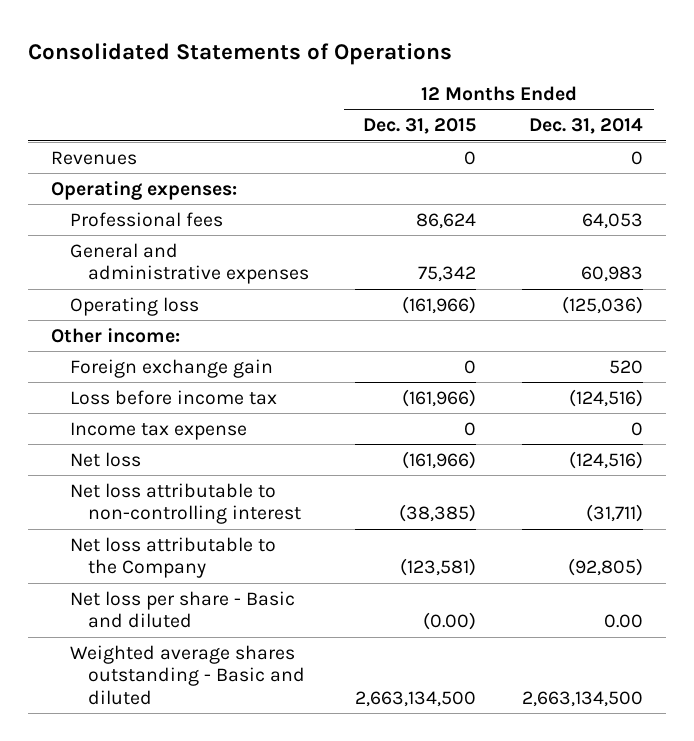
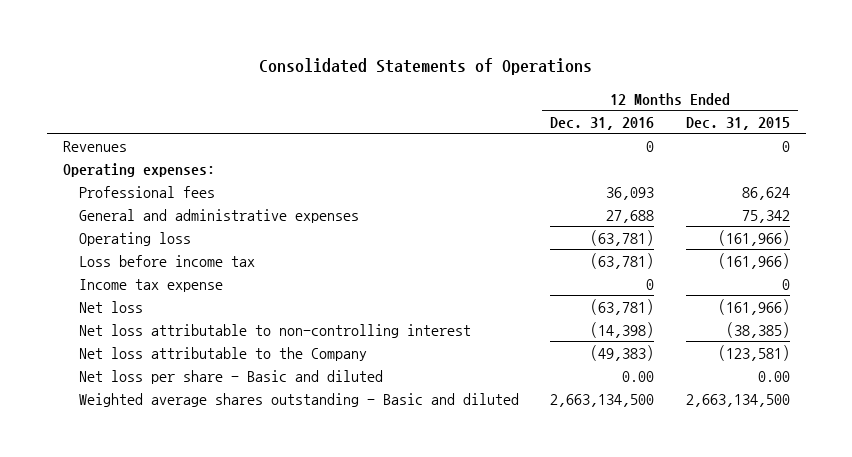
- | 12 Months Ended Dec. 31, 2015 | 12 Months Ended Dec. 31, 2014
+ | 12 Months Ended Dec. 31, 2016 | 12 Months Ended Dec. 31, 2015
- Other income:
- Foreign exchange gain | 0 | 520
- Net loss per share - Basic and diluted | (0.00) | 0.00
+ Net loss per share - Basic and diluted | 0.00 | 0.00

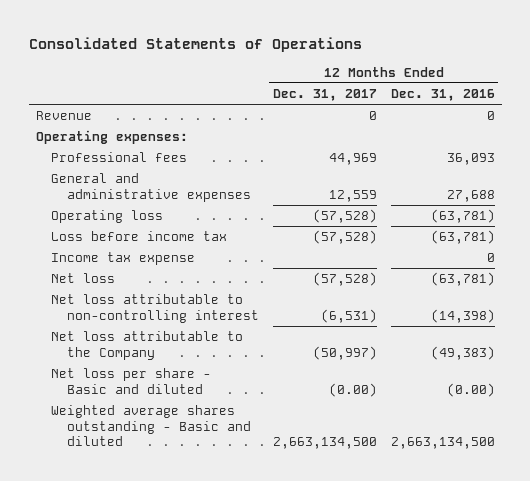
- | 12 Months Ended Dec. 31, 2016 | 12 Months Ended Dec. 31, 2015
+ | 12 Months Ended Dec. 31, 2017 | 12 Months Ended Dec. 31, 2016
- Revenues | 0 | 0
+ Revenue | 0 | 0
- Net loss per share - Basic and diluted | 0.00 | 0.00
+ Net loss per share - Basic and diluted | (0.00) | (0.00)

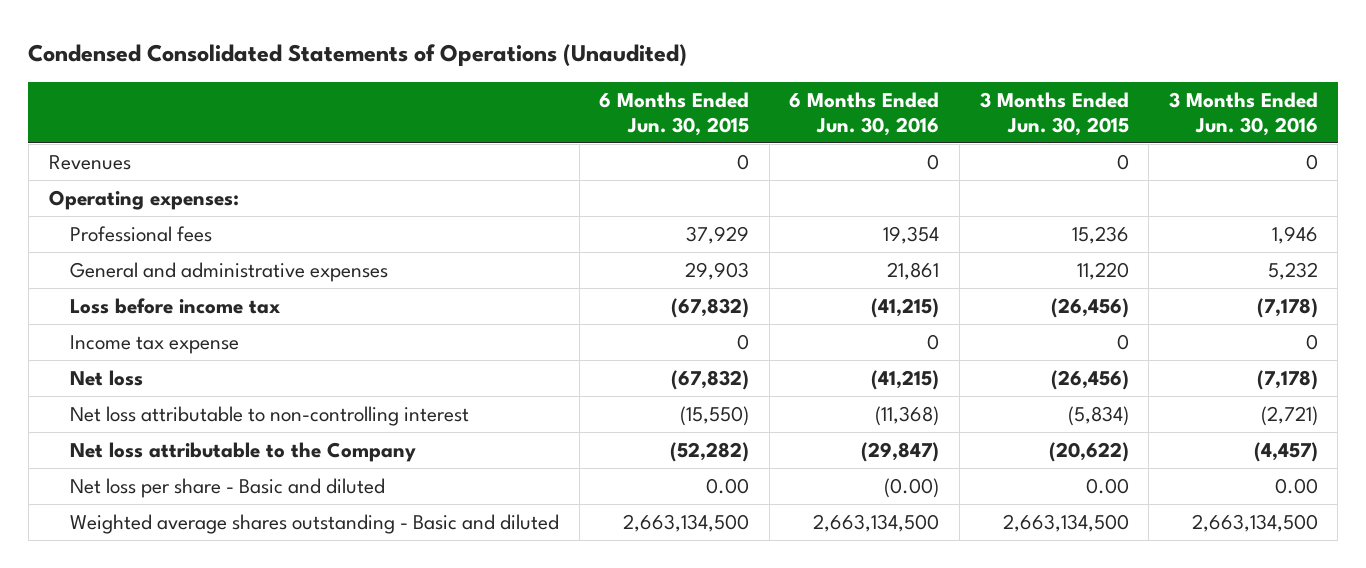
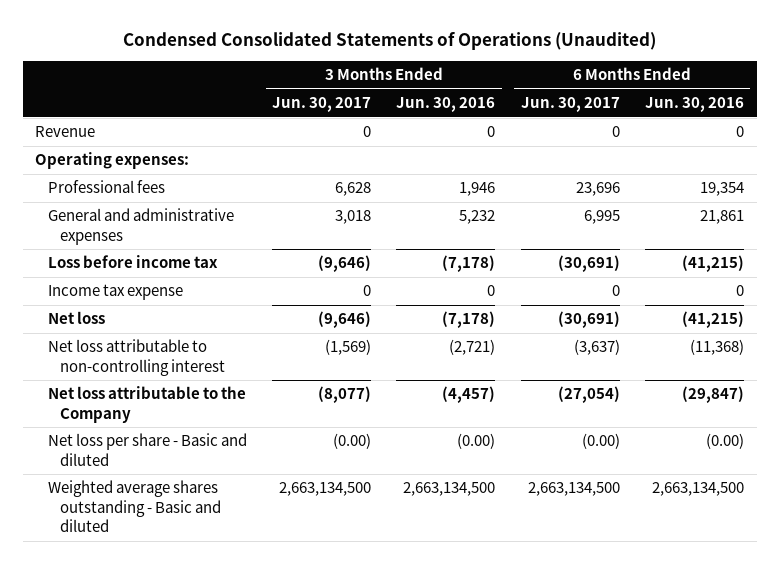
- | 6 Months Ended Jun. 30, 2015 | 6 Months Ended Jun. 30, 2016 | 3 Months Ended Jun. 30, 2015 | 3 Months Ended Jun. 30, 2016
+ | 3 Months Ended Jun. 30, 2017 | 3 Months Ended Jun. 30, 2016 | 6 Months Ended Jun. 30, 2017 | 6 Months Ended Jun. 30, 2016
- Revenues | 0 | 0 | 0 | 0
+ Revenue | 0 | 0 | 0 | 0
- Net loss per share - Basic and diluted | 0.00 | (0.00) | 0.00 | 0.00
+ Net loss per share - Basic and diluted | (0.00) | (0.00) | (0.00) | (0.00)

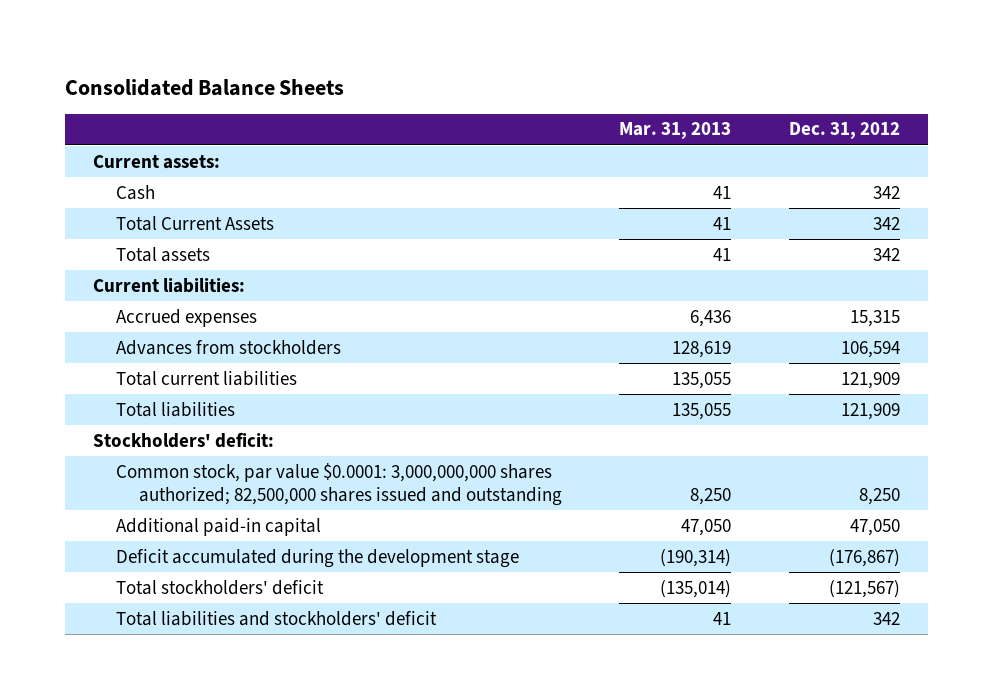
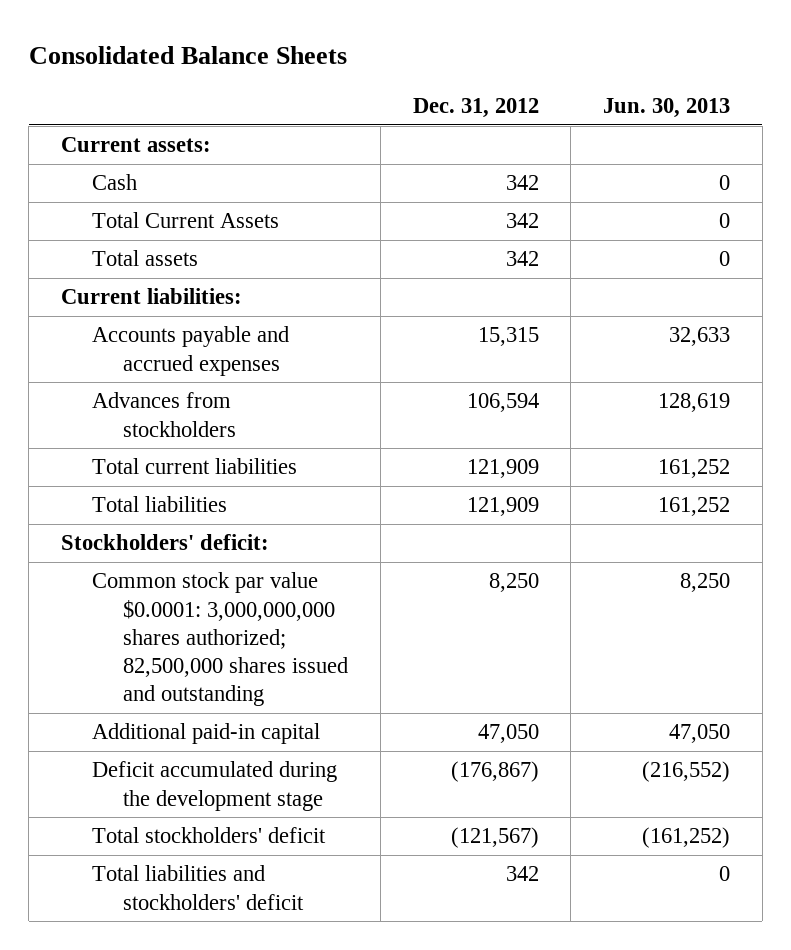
- | Mar. 31, 2013 | Dec. 31, 2012
+ | Dec. 31, 2012 | Jun. 30, 2013
- Accrued expenses | 6,436 | 15,315
+ Accounts payable and accrued expenses | 15,315 | 32,633
- Common stock, par value $0.0001: 3,000,000,000 shares authorized; 82,500,000 shares issued and outstanding | 8,250 | 8,250
+ Common stock par value $0.0001: 3,000,000,000 shares authorized; 82,500,000 shares issued and outstanding | 8,250 | 8,250

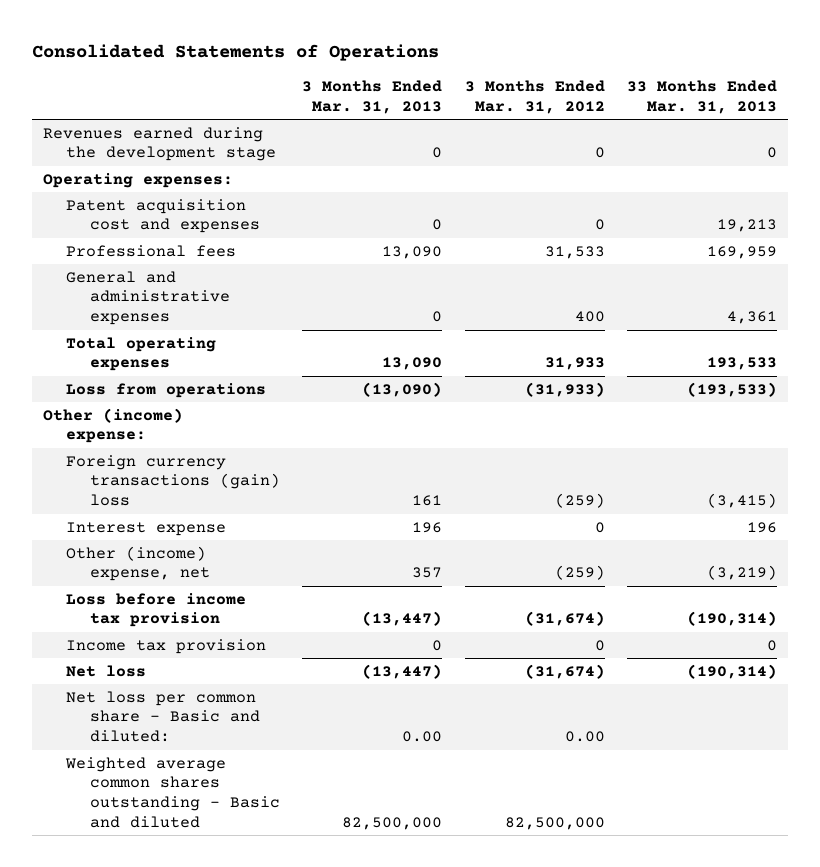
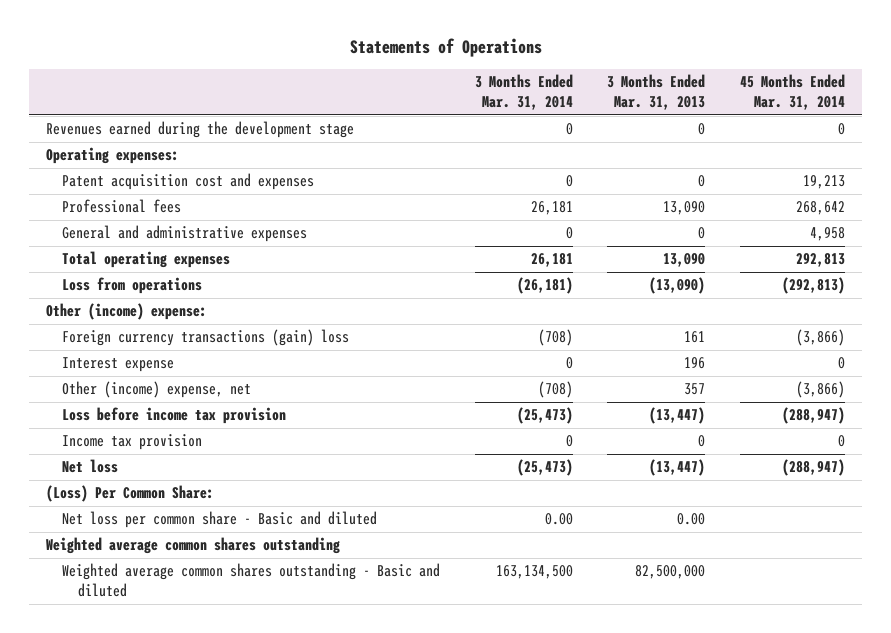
- Consolidated Statements of Operations
+ Statements of Operations
- | 3 Months Ended Mar. 31, 2013 | 3 Months Ended Mar. 31, 2012 | 33 Months Ended Mar. 31, 2013
+ | 3 Months Ended Mar. 31, 2014 | 3 Months Ended Mar. 31, 2013 | 45 Months Ended Mar. 31, 2014
- Net loss per common share - Basic and diluted: | 0.00 | 0.00 |
+ (Loss) Per Common Share:
+ Net loss per common share - Basic and diluted | 0.00 | 0.00 |
+ Weighted average common shares outstanding

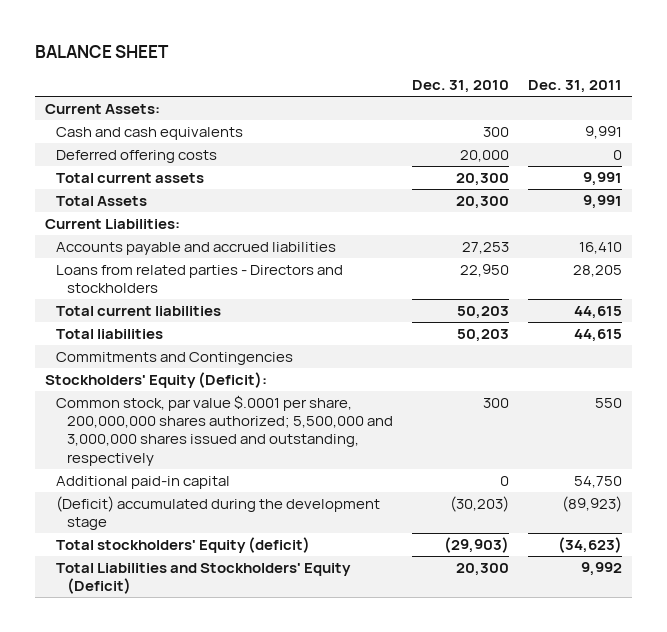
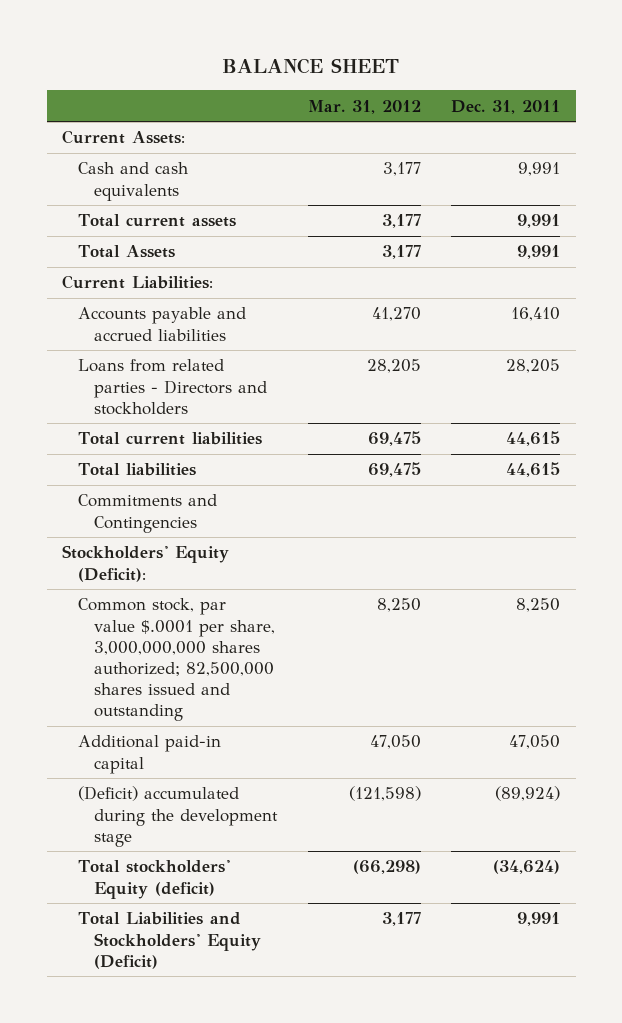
- | Dec. 31, 2010 | Dec. 31, 2011
+ | Mar. 31, 2012 | Dec. 31, 2011
- Deferred offering costs | 20,000 | 0
- Common stock, par value $.0001 per share, 200,000,000 shares authorized; 5,500,000 and 3,000,000 shares issued and outstanding, respectively | 300 | 550
- Additional paid-in capital | 0 | 54,750
- (Deficit) accumulated during the development stage | (30,203) | (89,923)
- Total stockholders' Equity (deficit) | (29,903) | (34,623)
- Total Liabilities and Stockholders' Equity (Deficit) | 20,300 | 9,992
+ Common stock, par value $.0001 per share, 3,000,000,000 shares authorized; 82,500,000 shares issued and outstanding | 8,250 | 8,250
+ Additional paid-in capital | 47,050 | 47,050
+ (Deficit) accumulated during the development stage | (121,598) | (89,924)
+ Total stockholders' Equity (deficit) | (66,298) | (34,624)
+ Total Liabilities and Stockholders' Equity (Deficit) | 3,177 | 9,991

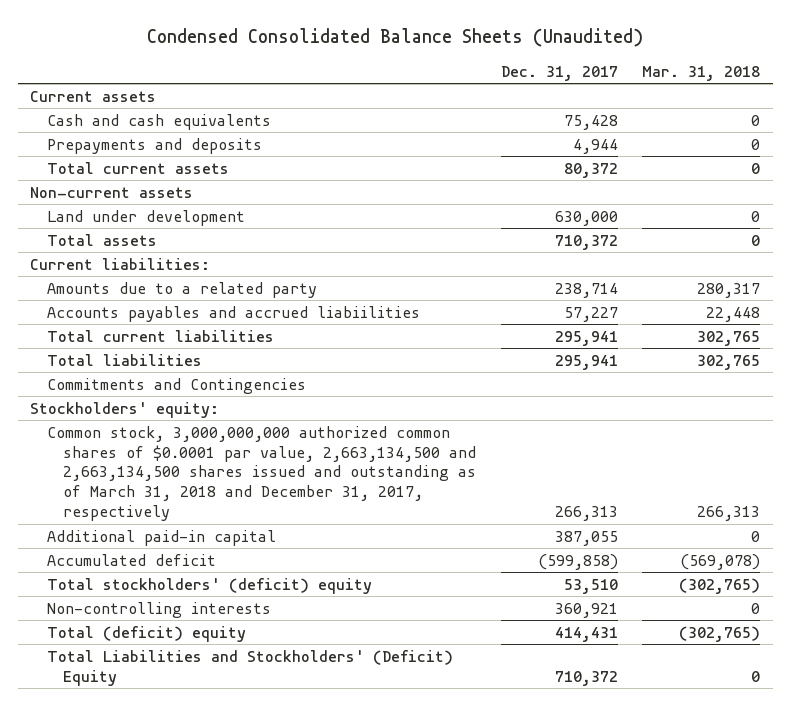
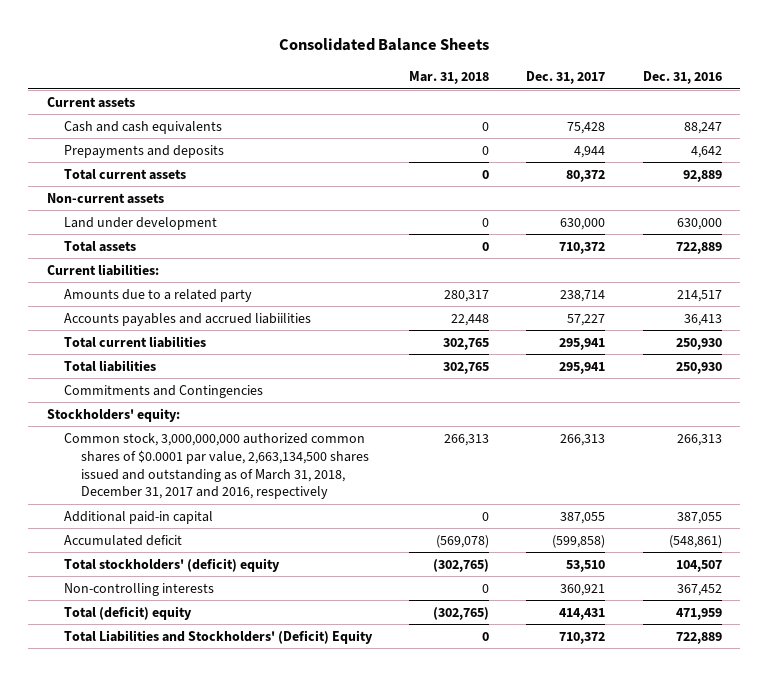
- Condensed Consolidated Balance Sheets (Unaudited)
+ Consolidated Balance Sheets
- | Dec. 31, 2017 | Mar. 31, 2018
+ | Mar. 31, 2018 | Dec. 31, 2017 | Dec. 31, 2016
- Common stock, 3,000,000,000 authorized common shares of $0.0001 par value, 2,663,134,500 and 2,663,134,500 shares issued and outstanding as of March 31, 2018 and December 31, 2017, respectively | 266,313 | 266,313
+ Common stock, 3,000,000,000 authorized common shares of $0.0001 par value, 2,663,134,500 shares issued and outstanding as of March 31, 2018, December 31, 2017 and 2016, respectively | 266,313 | 266,313 | 266,313

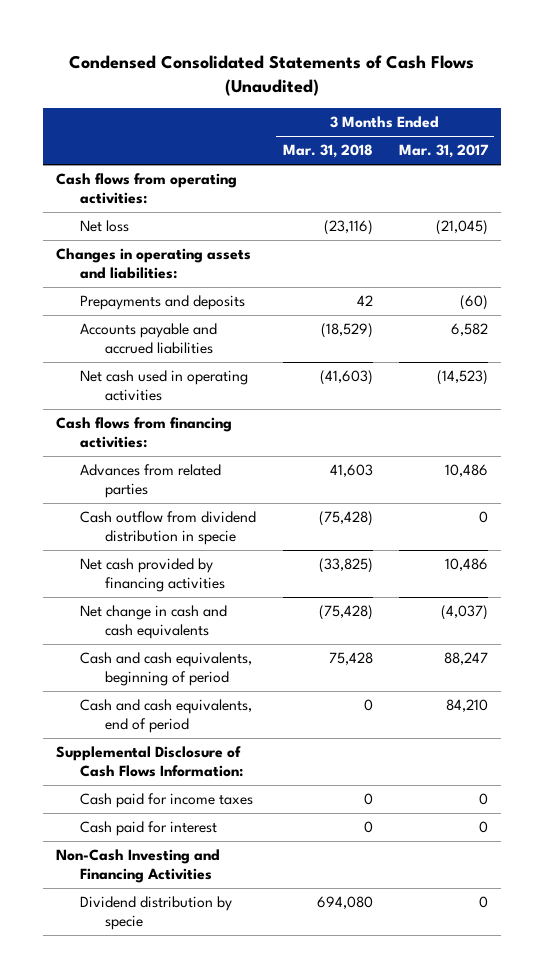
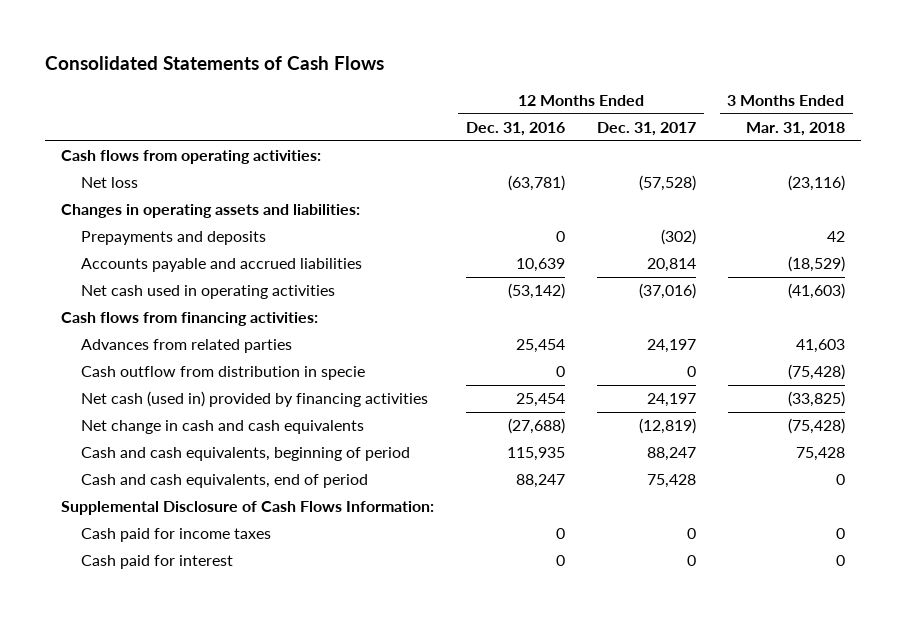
- Condensed Consolidated Statements of Cash Flows (Unaudited)
+ Consolidated Statements of Cash Flows
- | 3 Months Ended Mar. 31, 2018 | 3 Months Ended Mar. 31, 2017
+ | 12 Months Ended Dec. 31, 2016 | 12 Months Ended Dec. 31, 2017 | 3 Months Ended Mar. 31, 2018
- Cash outflow from dividend distribution in specie | (75,428) | 0
- Net cash provided by financing activities | (33,825) | 10,486
+ Cash outflow from distribution in specie | 0 | 0 | (75,428)
+ Net cash (used in) provided by financing activities | 25,454 | 24,197 | (33,825)
- Non-Cash Investing and Financing Activities
- Dividend distribution by specie | 694,080 | 0

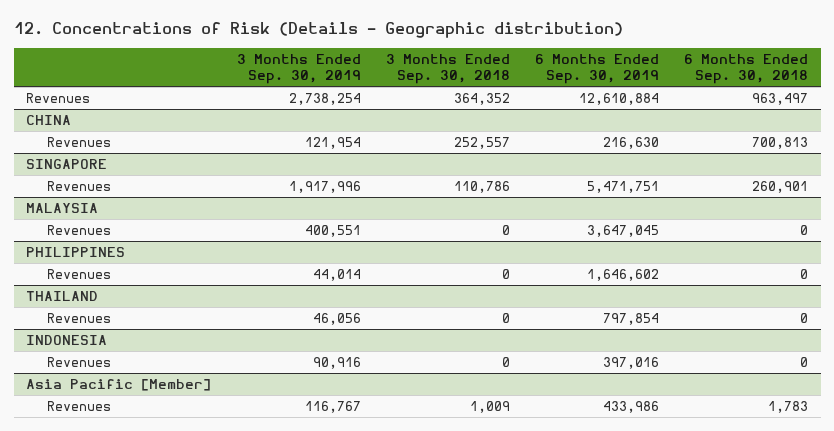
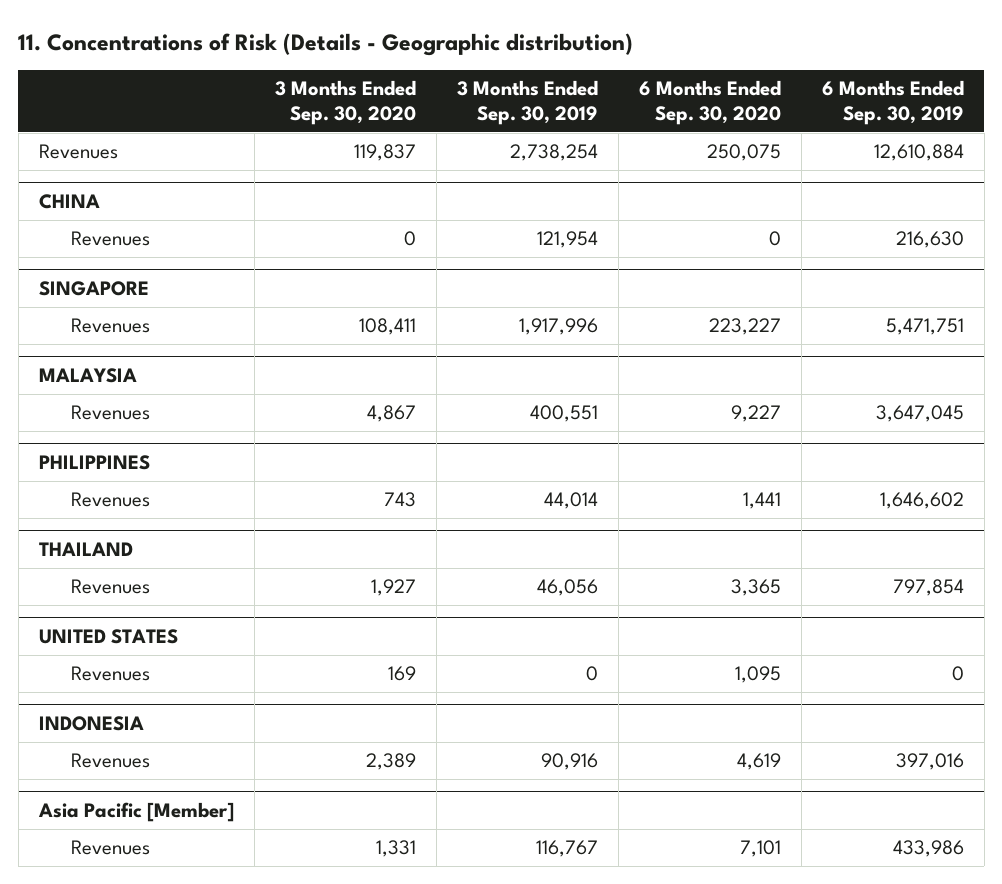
- 12. Concentrations of Risk (Details - Geographic distribution)
+ 11. Concentrations of Risk (Details - Geographic distribution)
- | 3 Months Ended Sep. 30, 2019 | 3 Months Ended Sep. 30, 2018 | 6 Months Ended Sep. 30, 2019 | 6 Months Ended Sep. 30, 2018
+ | 3 Months Ended Sep. 30, 2020 | 3 Months Ended Sep. 30, 2019 | 6 Months Ended Sep. 30, 2020 | 6 Months Ended Sep. 30, 2019
+ UNITED STATES
+ Revenues | 169 | 0 | 1,095 | 0

